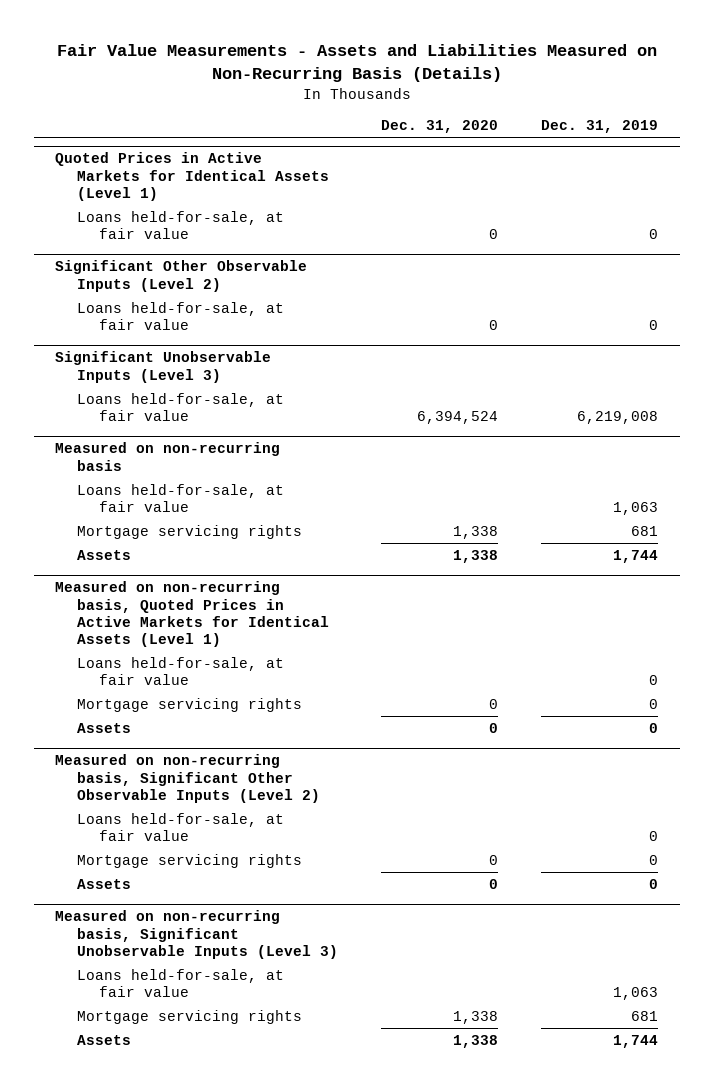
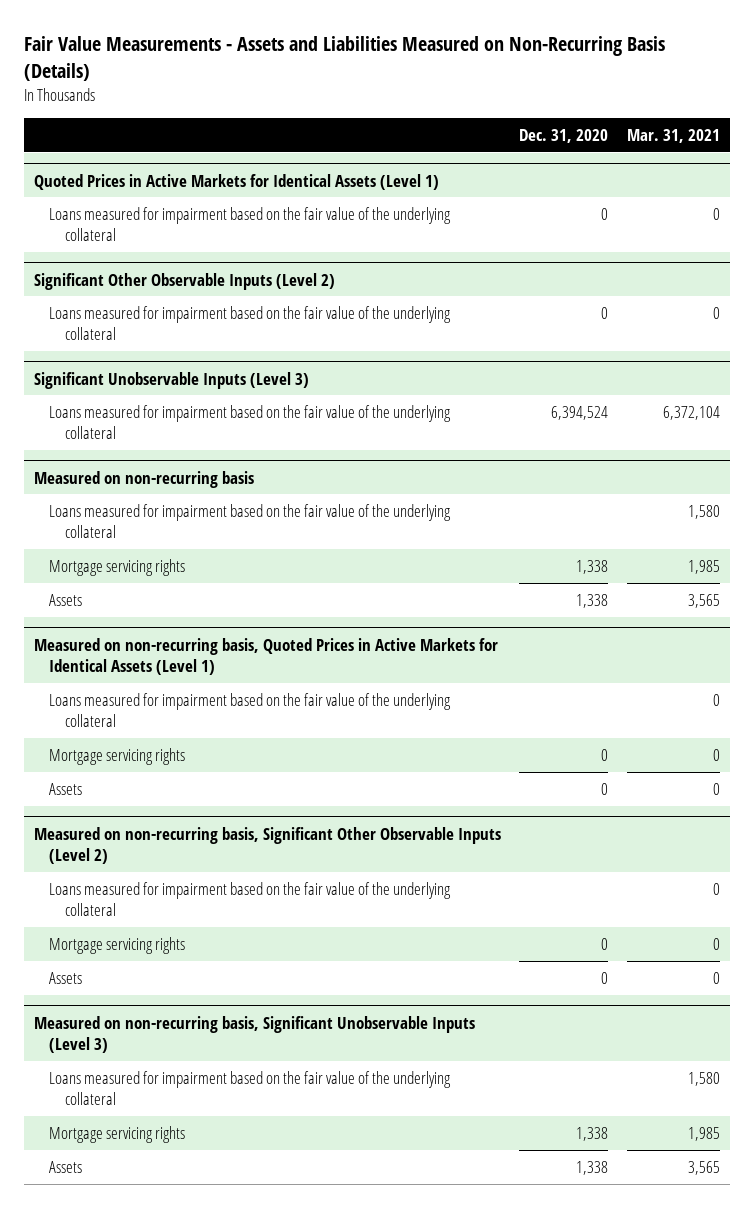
- | Dec. 31, 2020 | Dec. 31, 2019
+ | Dec. 31, 2020 | Mar. 31, 2021
@ Quoted Prices in Active Markets for Identical Assets (Level 1)
- Loans held-for-sale, at fair value | 0 | 0
+ Loans measured for impairment based on the fair value of the underlying collateral | 0 | 0
@ Significant Other Observable Inputs (Level 2)
- Loans held-for-sale, at fair value | 0 | 0
+ Loans measured for impairment based on the fair value of the underlying collateral | 0 | 0
@ Significant Unobservable Inputs (Level 3)
- Loans held-for-sale, at fair value | 6,394,524 | 6,219,008
+ Loans measured for impairment based on the fair value of the underlying collateral | 6,394,524 | 6,372,104
@ Measured on non-recurring basis
- Loans held-for-sale, at fair value | | 1,063
+ Loans measured for impairment based on the fair value of the underlying collateral | | 1,580
@ Measured on non-recurring basis, Quoted Prices in Active Markets for Identical Assets (Level 1)
- Loans held-for-sale, at fair value | | 0
+ Loans measured for impairment based on the fair value of the underlying collateral | | 0
@ Measured on non-recurring basis, Significant Other Observable Inputs (Level 2)
- Loans held-for-sale, at fair value | | 0
+ Loans measured for impairment based on the fair value of the underlying collateral | | 0
@ Measured on non-recurring basis, Significant Unobservable Inputs (Level 3)
- Loans held-for-sale, at fair value | | 1,063
+ Loans measured for impairment based on the fair value of the underlying collateral | | 1,580

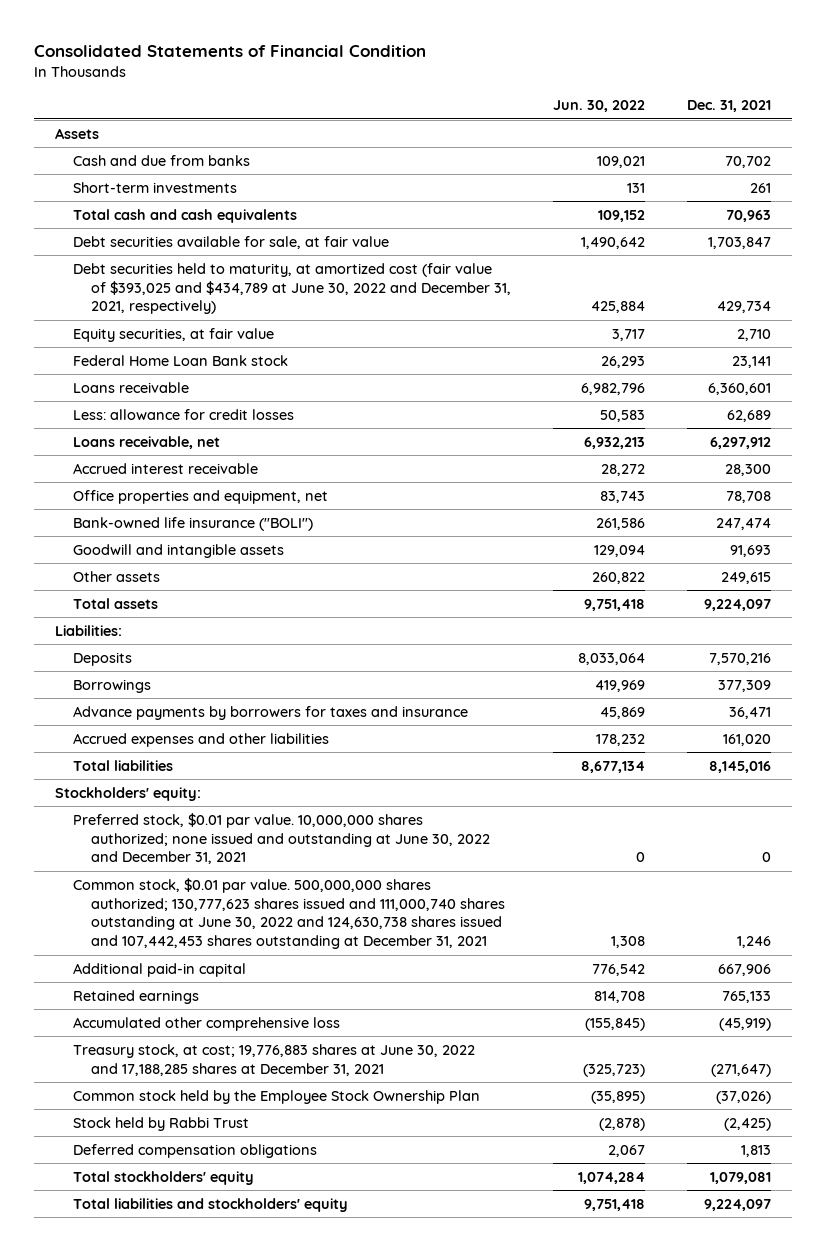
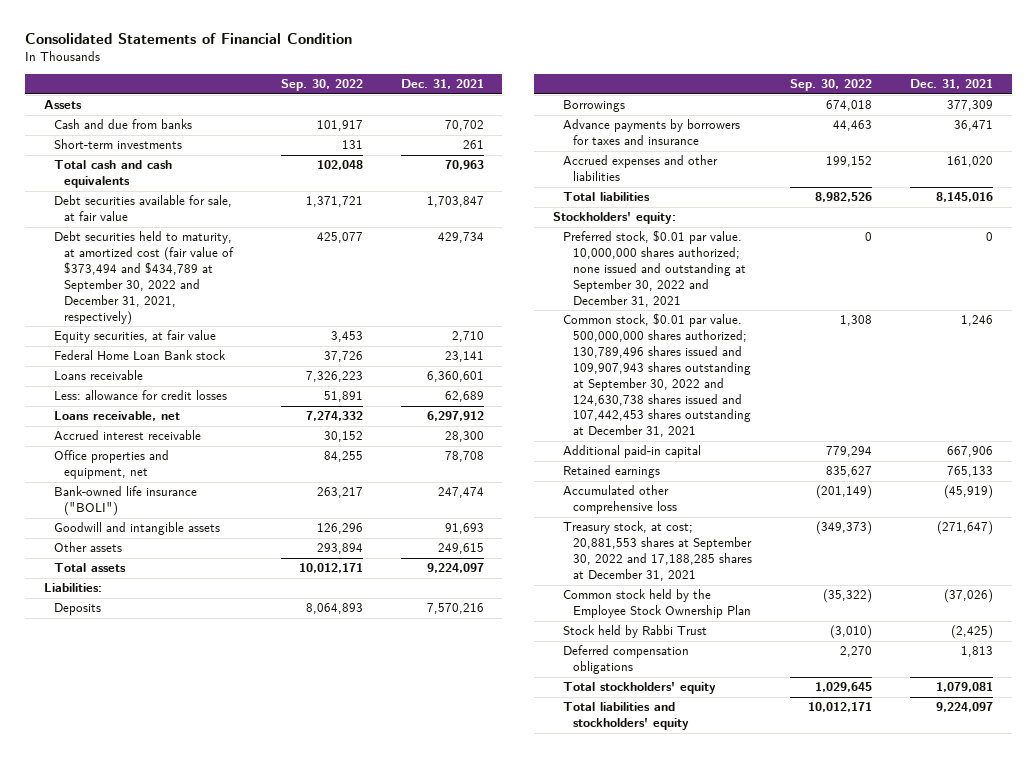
- | Jun. 30, 2022 | Dec. 31, 2021
+ | Sep. 30, 2022 | Dec. 31, 2021
- Debt securities held to maturity, at amortized cost (fair value of $393,025 and $434,789 at June 30, 2022 and December 31, 2021, respectively) | 425,884 | 429,734
+ Debt securities held to maturity, at amortized cost (fair value of $373,494 and $434,789 at September 30, 2022 and December 31, 2021, respectively) | 425,077 | 429,734
- Preferred stock, $0.01 par value. 10,000,000 shares authorized; none issued and outstanding at June 30, 2022 and December 31, 2021 | 0 | 0
- Common stock, $0.01 par value. 500,000,000 shares authorized; 130,777,623 shares issued and 111,000,740 shares outstanding at June 30, 2022 and 124,630,738 shares issued and 107,442,453 shares outstanding at December 31, 2021 | 1,308 | 1,246
+ Preferred stock, $0.01 par value. 10,000,000 shares authorized; none issued and outstanding at September 30, 2022 and December 31, 2021 | 0 | 0
+ Common stock, $0.01 par value. 500,000,000 shares authorized; 130,789,496 shares issued and 109,907,943 shares outstanding at September 30, 2022 and 124,630,738 shares issued and 107,442,453 shares outstanding at December 31, 2021 | 1,308 | 1,246
- Treasury stock, at cost; 19,776,883 shares at June 30, 2022 and 17,188,285 shares at December 31, 2021 | (325,723) | (271,647)
+ Treasury stock, at cost; 20,881,553 shares at September 30, 2022 and 17,188,285 shares at December 31, 2021 | (349,373) | (271,647)

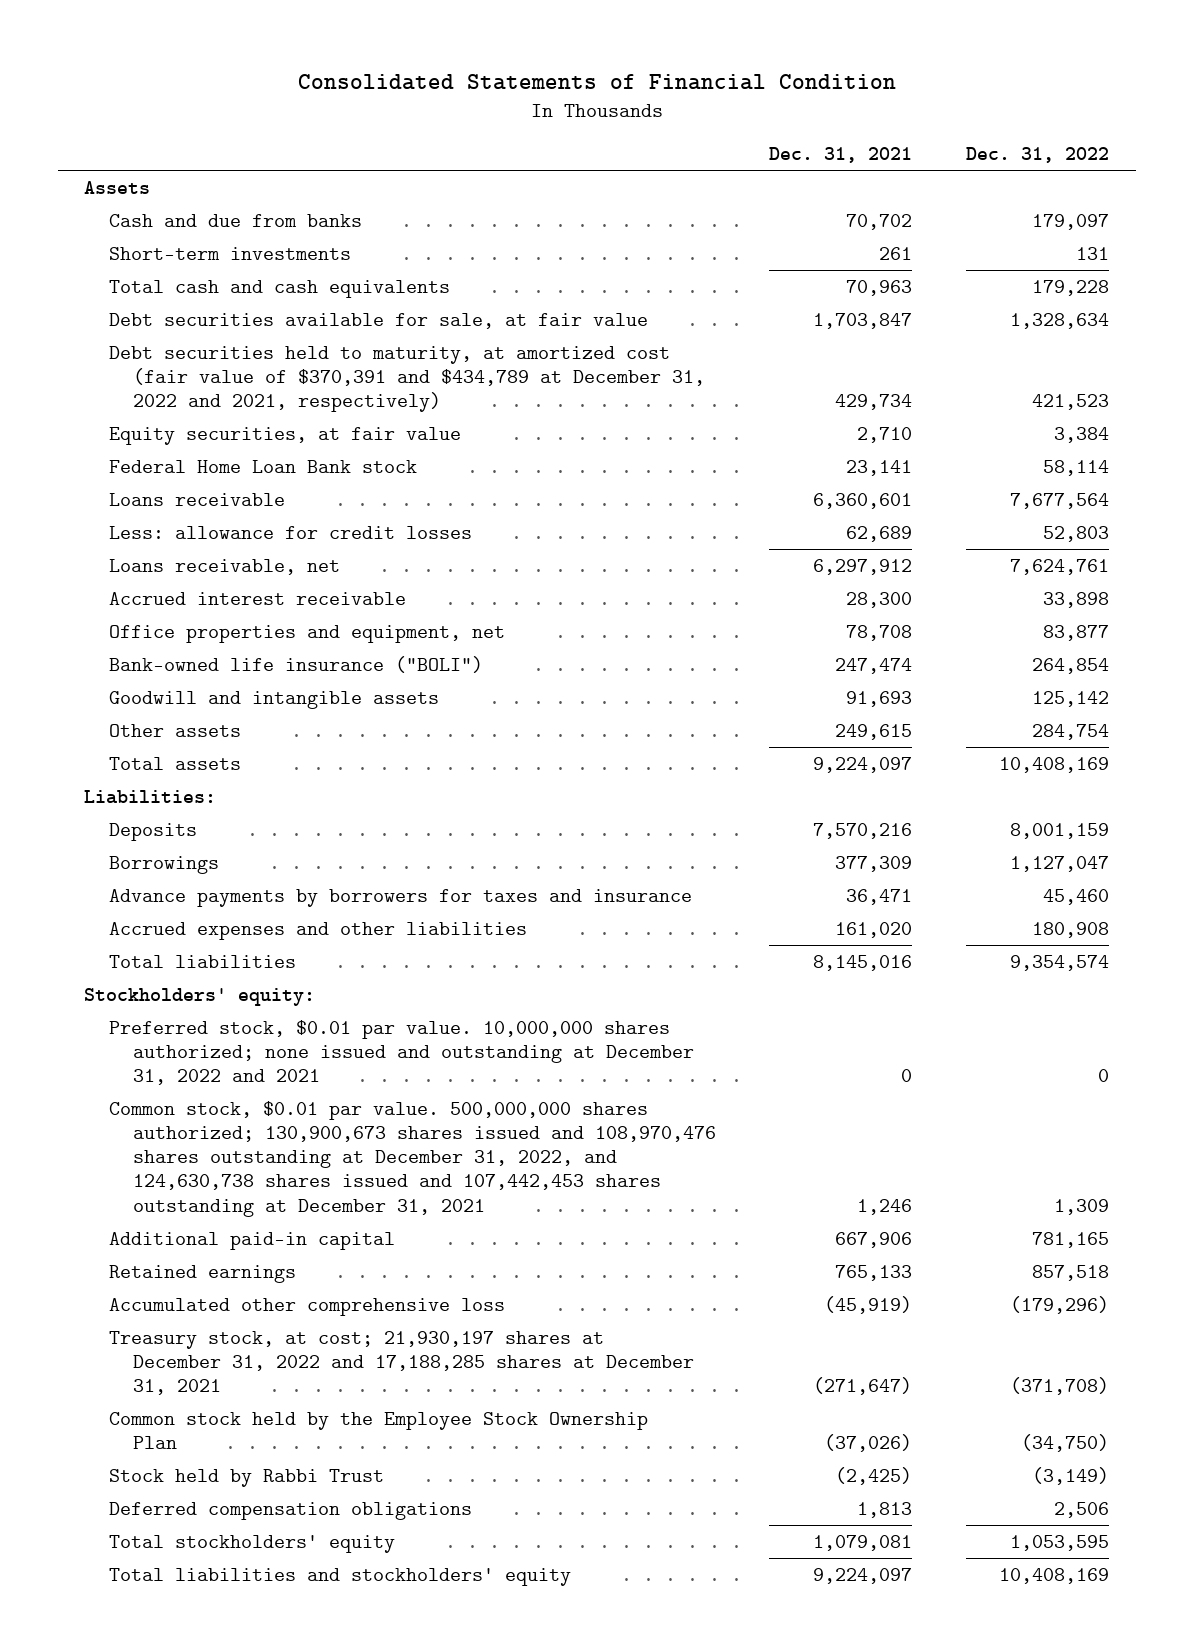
- | Sep. 30, 2022 | Dec. 31, 2021
+ | Dec. 31, 2021 | Dec. 31, 2022
- Debt securities held to maturity, at amortized cost (fair value of $373,494 and $434,789 at September 30, 2022 and December 31, 2021, respectively) | 425,077 | 429,734
+ Debt securities held to maturity, at amortized cost (fair value of $370,391 and $434,789 at December 31, 2022 and 2021, respectively) | 429,734 | 421,523
- Preferred stock, $0.01 par value. 10,000,000 shares authorized; none issued and outstanding at September 30, 2022 and December 31, 2021 | 0 | 0
- Common stock, $0.01 par value. 500,000,000 shares authorized; 130,789,496 shares issued and 109,907,943 shares outstanding at September 30, 2022 and 124,630,738 shares issued and 107,442,453 shares outstanding at December 31, 2021 | 1,308 | 1,246
+ Preferred stock, $0.01 par value. 10,000,000 shares authorized; none issued and outstanding at December 31, 2022 and 2021 | 0 | 0
+ Common stock, $0.01 par value. 500,000,000 shares authorized; 130,900,673 shares issued and 108,970,476 shares outstanding at December 31, 2022, and 124,630,738 shares issued and 107,442,453 shares outstanding at December 31, 2021 | 1,246 | 1,309
- Treasury stock, at cost; 20,881,553 shares at September 30, 2022 and 17,188,285 shares at December 31, 2021 | (349,373) | (271,647)
+ Treasury stock, at cost; 21,930,197 shares at December 31, 2022 and 17,188,285 shares at December 31, 2021 | (271,647) | (371,708)

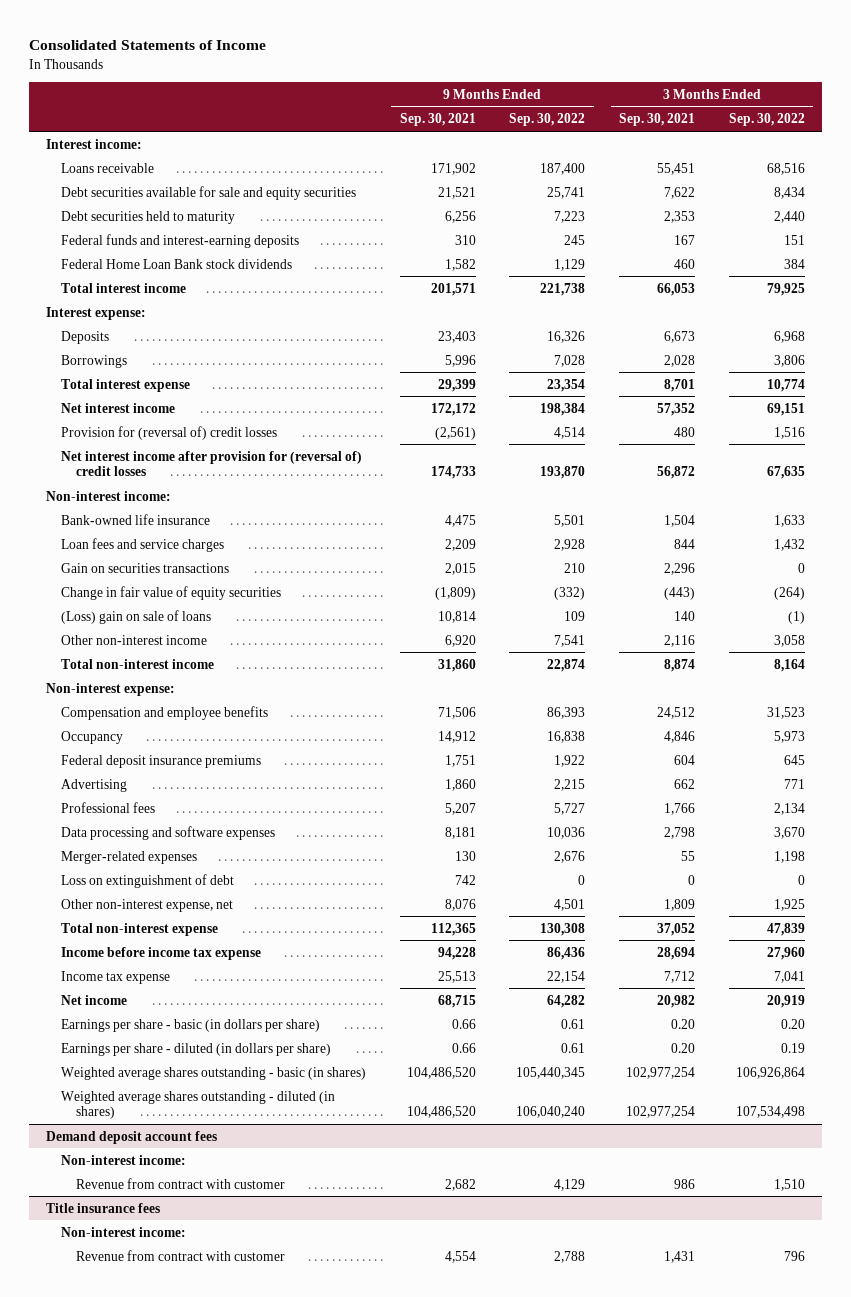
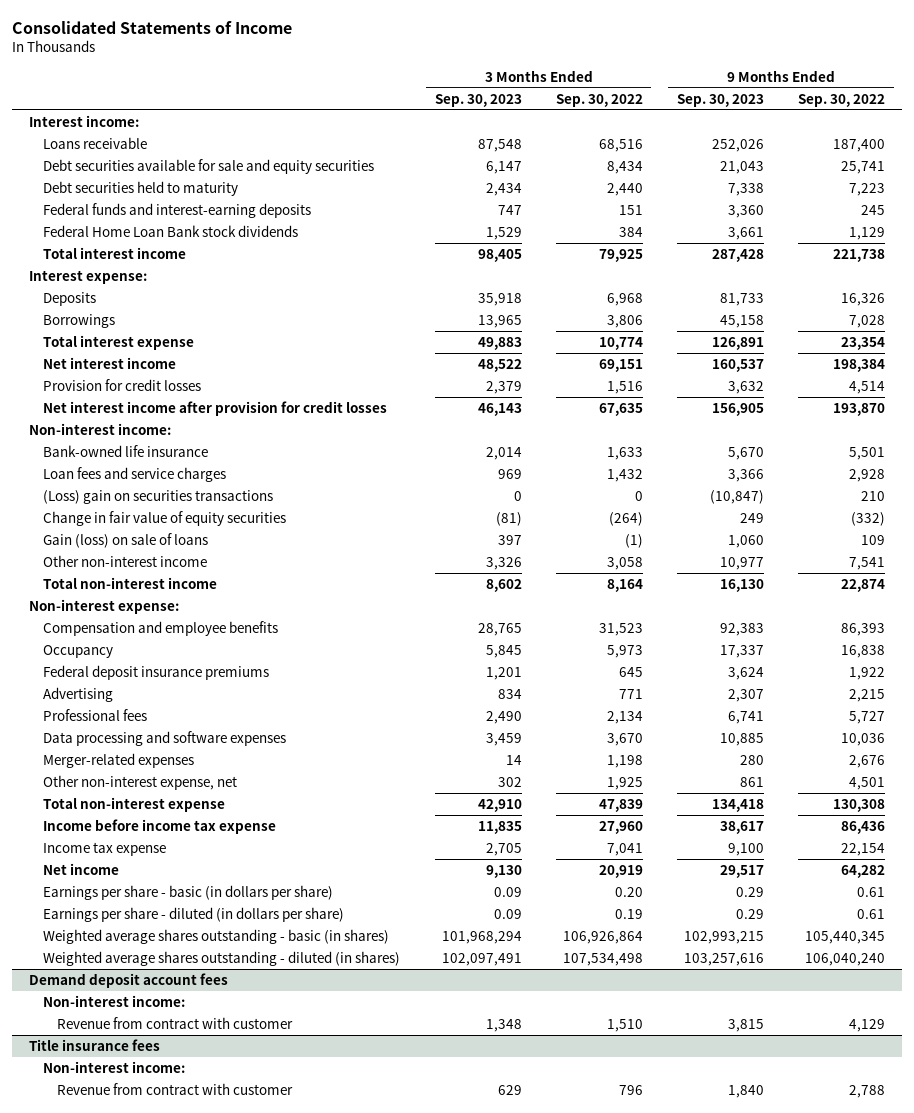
- | 9 Months Ended Sep. 30, 2021 | 9 Months Ended Sep. 30, 2022 | 3 Months Ended Sep. 30, 2021 | 3 Months Ended Sep. 30, 2022
+ | 3 Months Ended Sep. 30, 2023 | 3 Months Ended Sep. 30, 2022 | 9 Months Ended Sep. 30, 2023 | 9 Months Ended Sep. 30, 2022
- Provision for (reversal of) credit losses | (2,561) | 4,514 | 480 | 1,516
- Net interest income after provision for (reversal of) credit losses | 174,733 | 193,870 | 56,872 | 67,635
+ Provision for credit losses | 2,379 | 1,516 | 3,632 | 4,514
+ Net interest income after provision for credit losses | 46,143 | 67,635 | 156,905 | 193,870
- Gain on securities transactions | 2,015 | 210 | 2,296 | 0
+ (Loss) gain on securities transactions | 0 | 0 | (10,847) | 210
- (Loss) gain on sale of loans | 10,814 | 109 | 140 | (1)
+ Gain (loss) on sale of loans | 397 | (1) | 1,060 | 109
- Loss on extinguishment of debt | 742 | 0 | 0 | 0

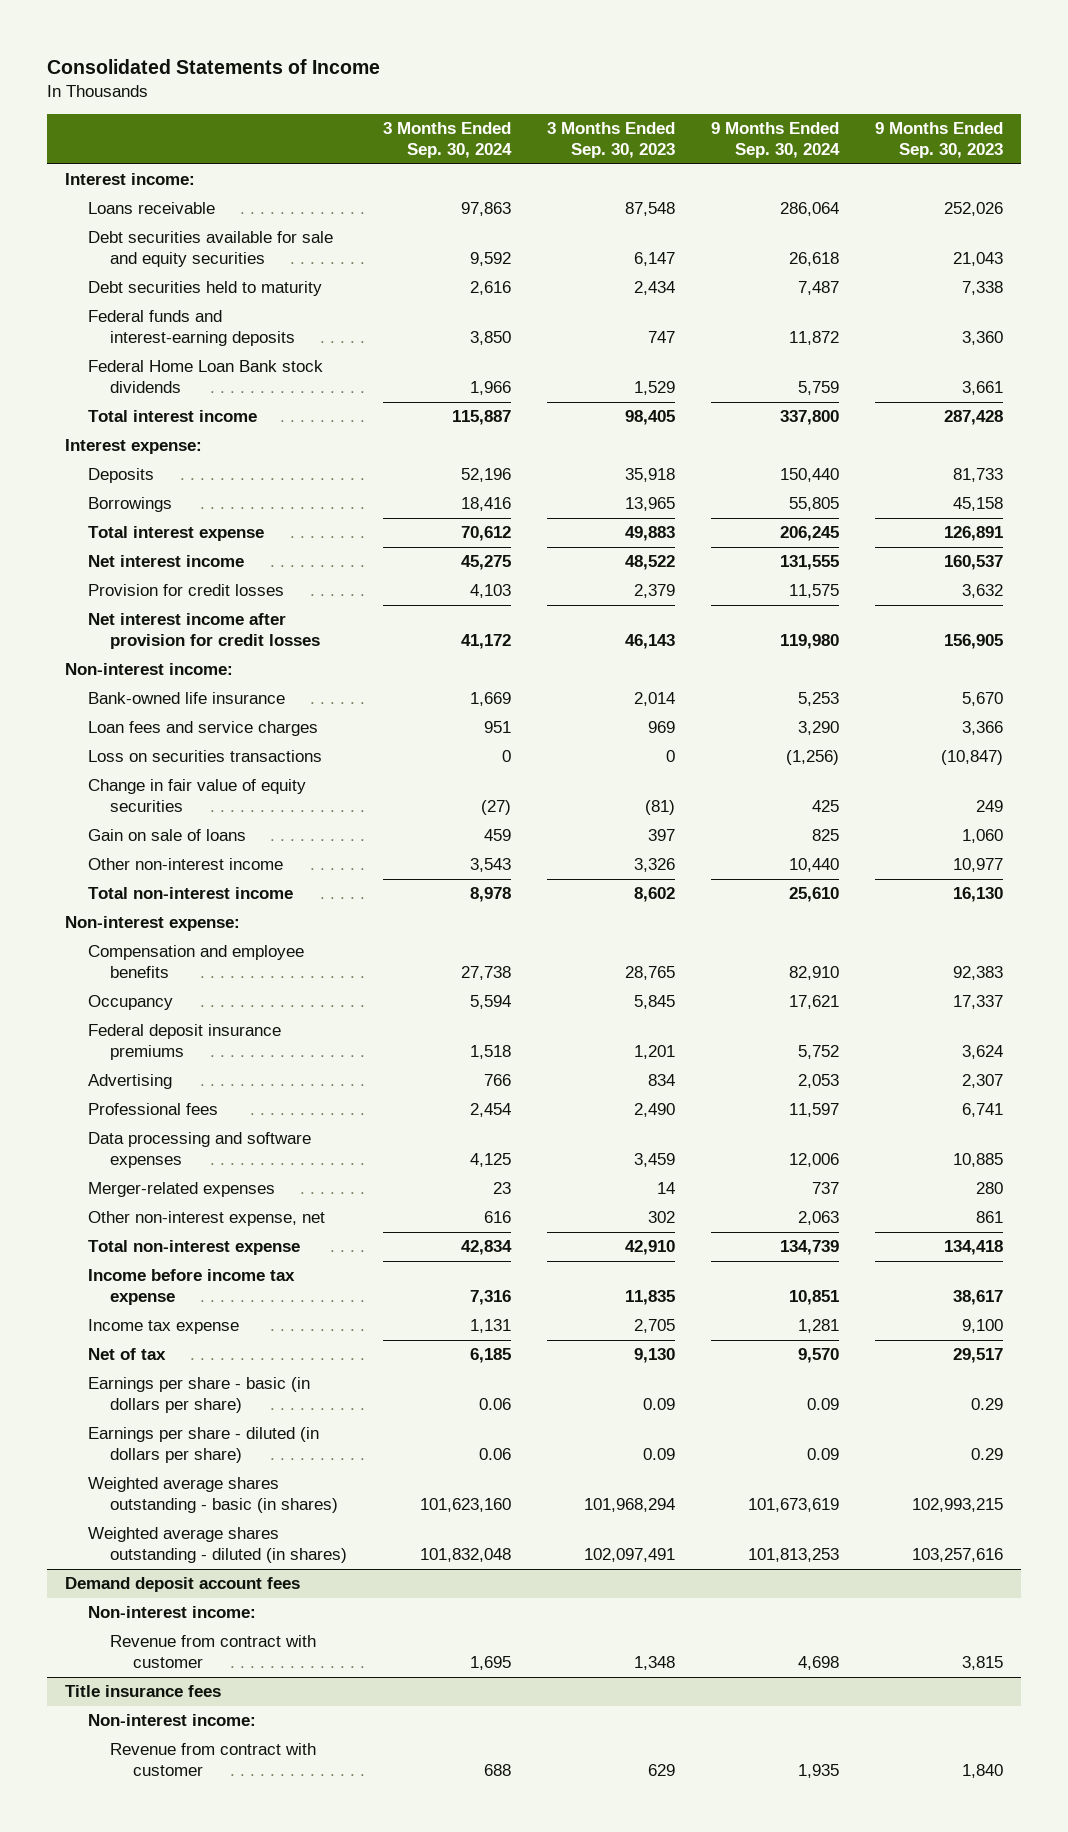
- | 3 Months Ended Sep. 30, 2023 | 3 Months Ended Sep. 30, 2022 | 9 Months Ended Sep. 30, 2023 | 9 Months Ended Sep. 30, 2022
+ | 3 Months Ended Sep. 30, 2024 | 3 Months Ended Sep. 30, 2023 | 9 Months Ended Sep. 30, 2024 | 9 Months Ended Sep. 30, 2023
- (Loss) gain on securities transactions | 0 | 0 | (10,847) | 210
+ Loss on securities transactions | 0 | 0 | (1,256) | (10,847)
- Gain (loss) on sale of loans | 397 | (1) | 1,060 | 109
+ Gain on sale of loans | 459 | 397 | 825 | 1,060
- Net income | 9,130 | 20,919 | 29,517 | 64,282
+ Net of tax | 6,185 | 9,130 | 9,570 | 29,517

